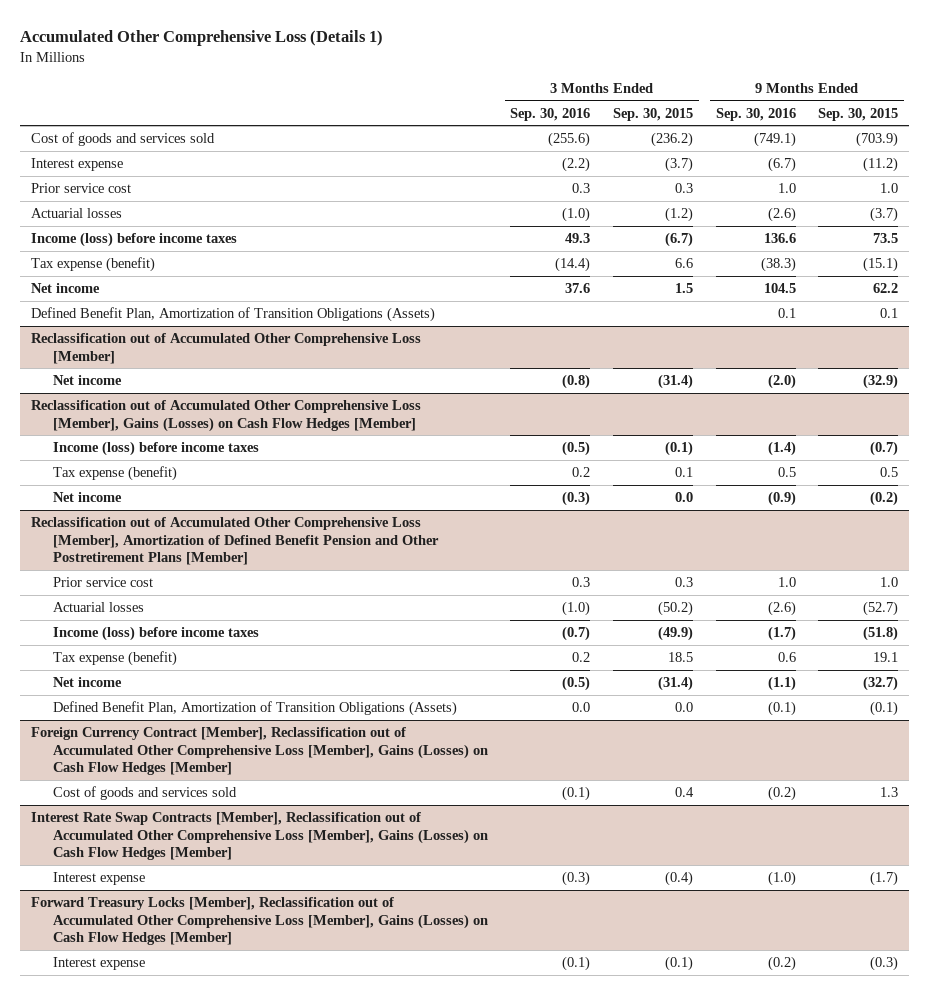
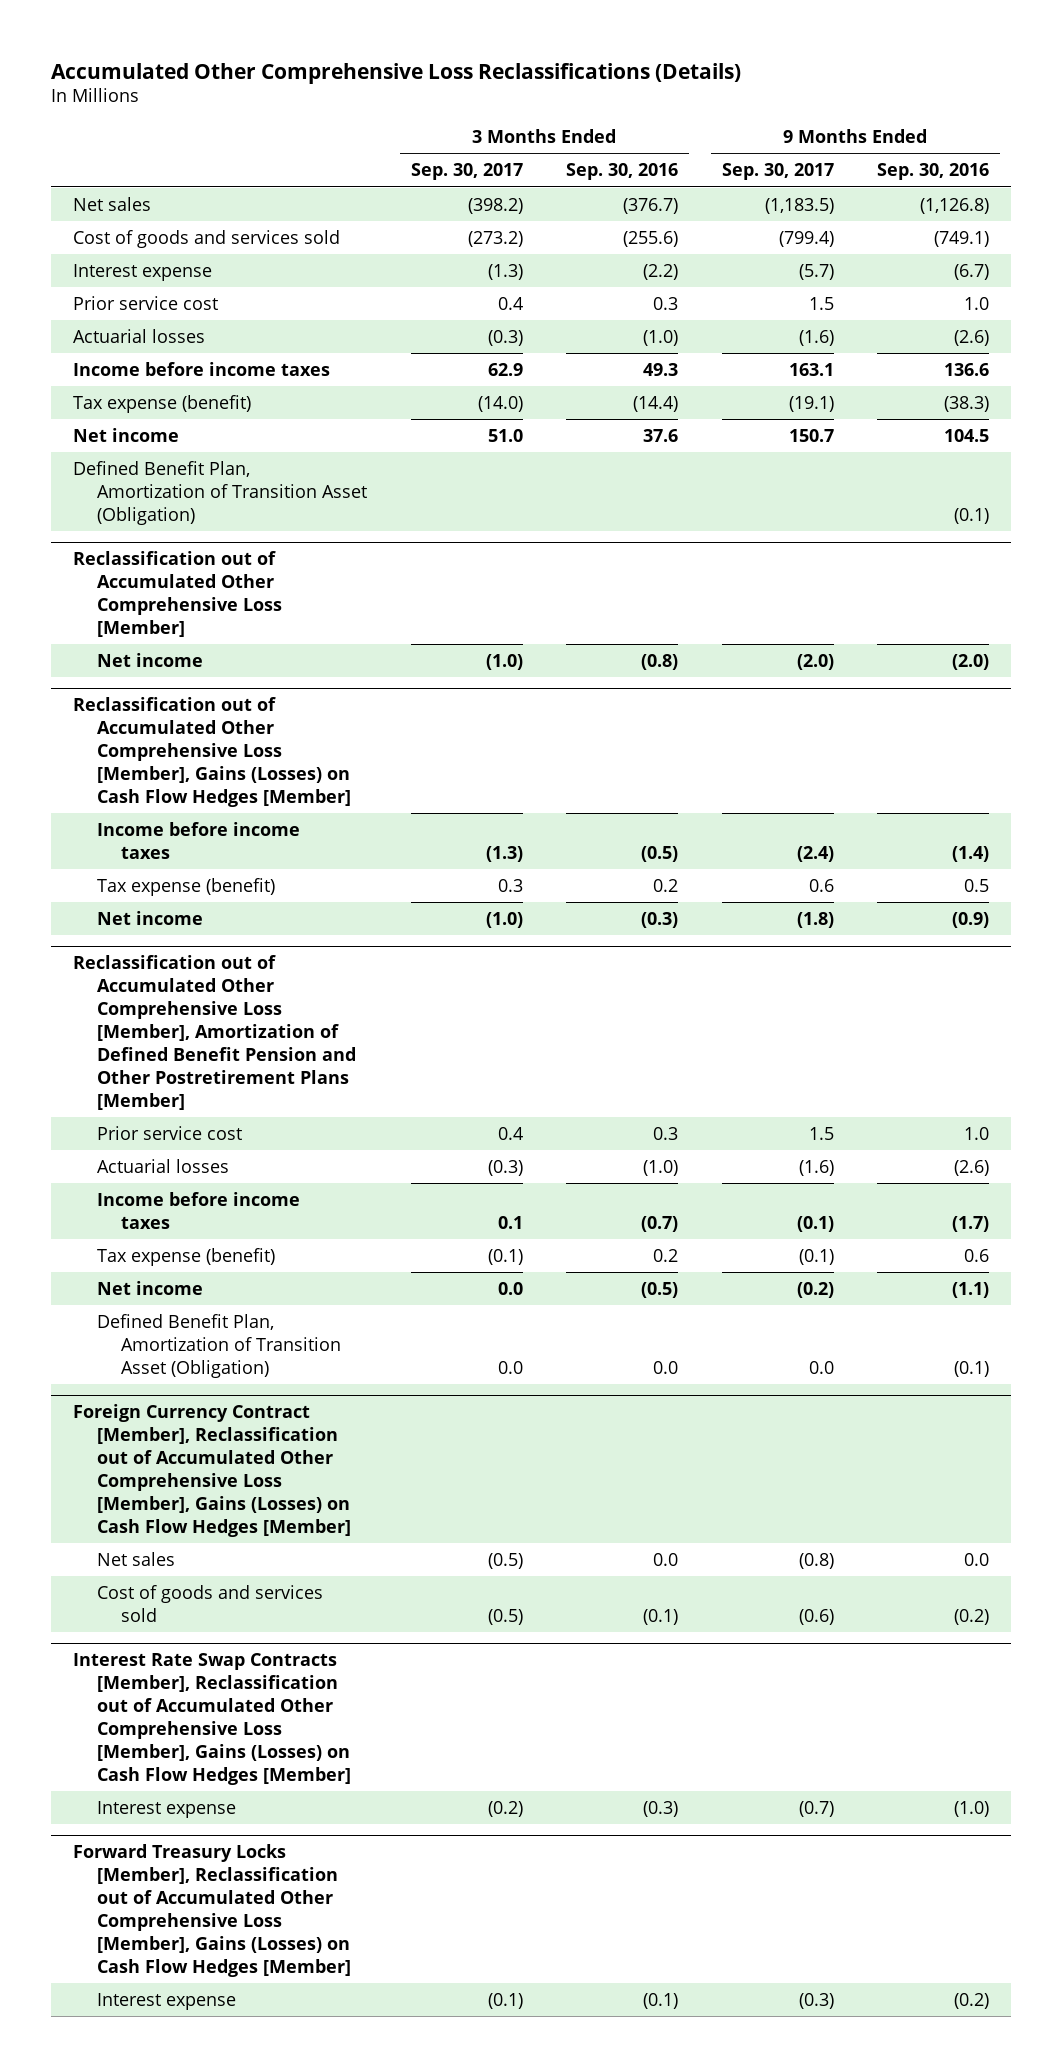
- Accumulated Other Comprehensive Loss (Details 1)
+ Accumulated Other Comprehensive Loss Reclassifications (Details)
- | 3 Months Ended Sep. 30, 2016 | 3 Months Ended Sep. 30, 2015 | 9 Months Ended Sep. 30, 2016 | 9 Months Ended Sep. 30, 2015
+ | 3 Months Ended Sep. 30, 2017 | 3 Months Ended Sep. 30, 2016 | 9 Months Ended Sep. 30, 2017 | 9 Months Ended Sep. 30, 2016
+ Net sales | (398.2) | (376.7) | (1,183.5) | (1,126.8)
- Income (loss) before income taxes | 49.3 | (6.7) | 136.6 | 73.5
+ Income before income taxes | 62.9 | 49.3 | 163.1 | 136.6
- Defined Benefit Plan, Amortization of Transition Obligations (Assets) | | | 0.1 | 0.1
+ Defined Benefit Plan, Amortization of Transition Asset (Obligation) | | | | (0.1)
@ Reclassification out of Accumulated Other Comprehensive Loss [Member], Gains (Losses) on Cash Flow Hedges [Member]
- Income (loss) before income taxes | (0.5) | (0.1) | (1.4) | (0.7)
+ Income before income taxes | (1.3) | (0.5) | (2.4) | (1.4)
@ Reclassification out of Accumulated Other Comprehensive Loss [Member], Amortization of Defined Benefit Pension and Other Postretirement Plans [Member]
- Income (loss) before income taxes | (0.7) | (49.9) | (1.7) | (51.8)
+ Income before income taxes | 0.1 | (0.7) | (0.1) | (1.7)
- Defined Benefit Plan, Amortization of Transition Obligations (Assets) | 0.0 | 0.0 | (0.1) | (0.1)
+ Defined Benefit Plan, Amortization of Transition Asset (Obligation) | 0.0 | 0.0 | 0.0 | (0.1)
@ Foreign Currency Contract [Member], Reclassification out of Accumulated Other Comprehensive Loss [Member], Gains (Losses) on Cash Flow Hedges [Member]
+ Net sales | (0.5) | 0.0 | (0.8) | 0.0

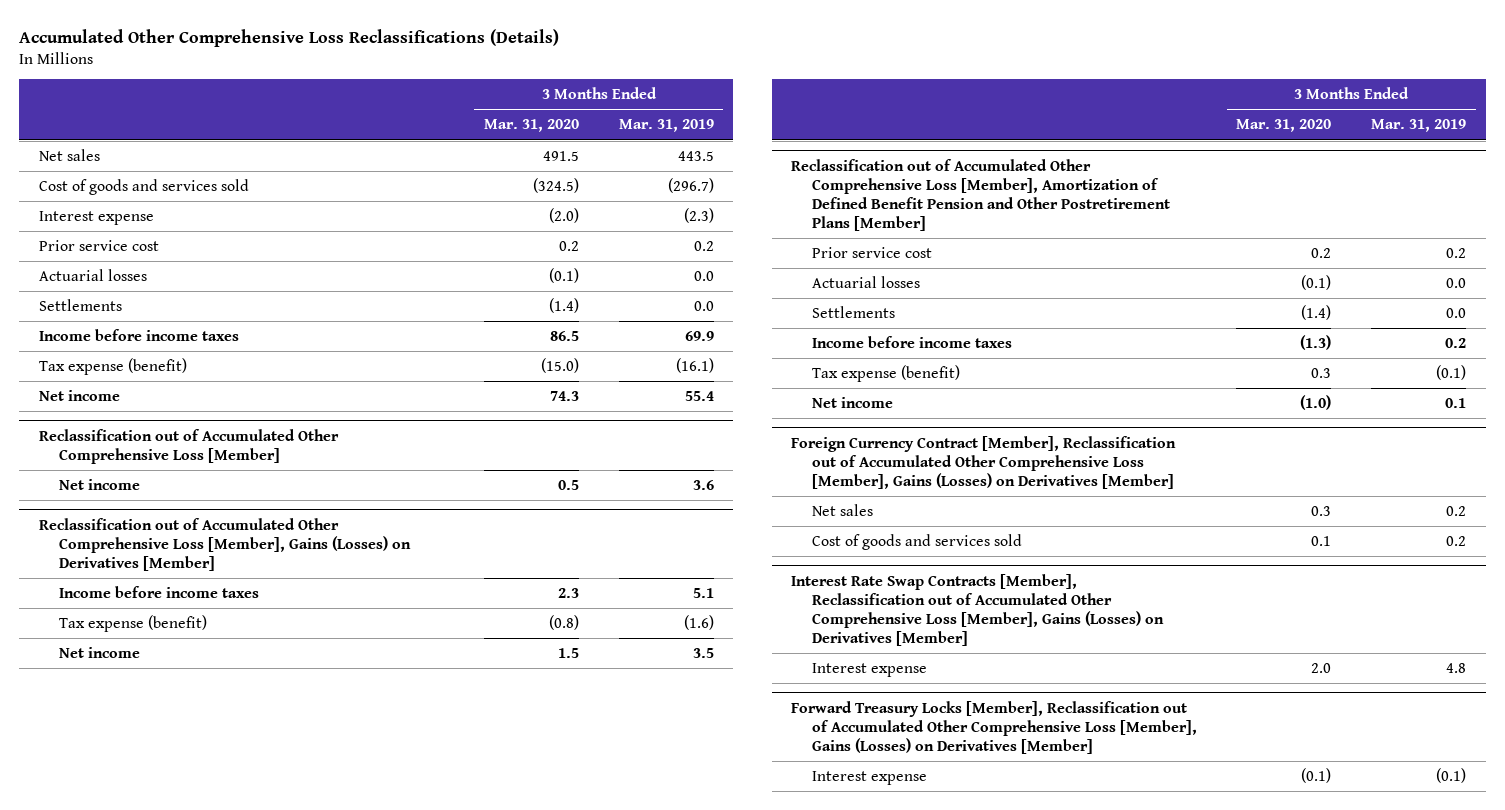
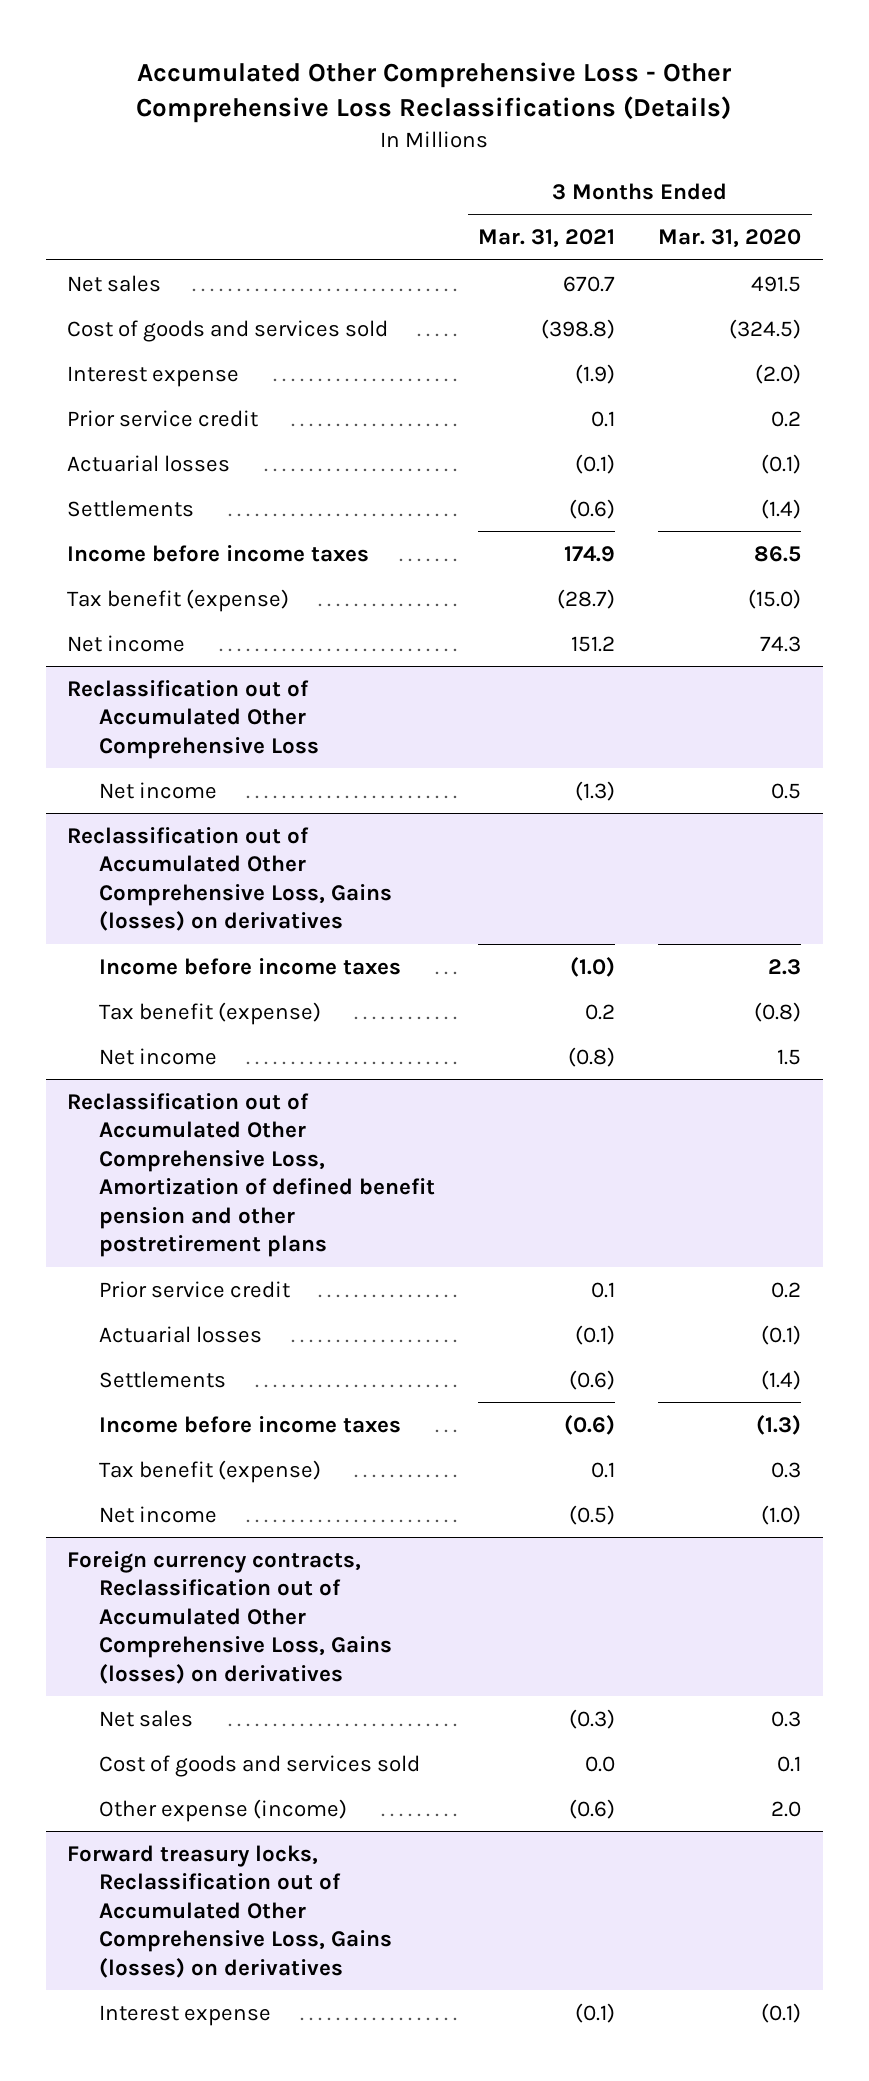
- Accumulated Other Comprehensive Loss Reclassifications (Details)
+ Accumulated Other Comprehensive Loss - Other Comprehensive Loss Reclassifications (Details)
- | 3 Months Ended Mar. 31, 2020 | 3 Months Ended Mar. 31, 2019
+ | 3 Months Ended Mar. 31, 2021 | 3 Months Ended Mar. 31, 2020
- Prior service cost | 0.2 | 0.2
+ Prior service credit | 0.1 | 0.2
- Tax expense (benefit) | (15.0) | (16.1)
+ Tax benefit (expense) | (28.7) | (15.0)
- Reclassification out of Accumulated Other Comprehensive Loss [Member]
+ Reclassification out of Accumulated Other Comprehensive Loss
- Reclassification out of Accumulated Other Comprehensive Loss [Member], Gains (Losses) on Derivatives [Member]
+ Reclassification out of Accumulated Other Comprehensive Loss, Gains (losses) on derivatives
- Tax expense (benefit) | (0.8) | (1.6)
+ Tax benefit (expense) | 0.2 | (0.8)
- Reclassification out of Accumulated Other Comprehensive Loss [Member], Amortization of Defined Benefit Pension and Other Postretirement Plans [Member]
- Prior service cost | 0.2 | 0.2
+ Reclassification out of Accumulated Other Comprehensive Loss, Amortization of defined benefit pension and other postretirement plans
+ Prior service credit | 0.1 | 0.2
- Tax expense (benefit) | 0.3 | (0.1)
+ Tax benefit (expense) | 0.1 | 0.3
- Foreign Currency Contract [Member], Reclassification out of Accumulated Other Comprehensive Loss [Member], Gains (Losses) on Derivatives [Member]
+ Foreign currency contracts, Reclassification out of Accumulated Other Comprehensive Loss, Gains (losses) on derivatives
- Interest Rate Swap Contracts [Member], Reclassification out of Accumulated Other Comprehensive Loss [Member], Gains (Losses) on Derivatives [Member]
- Interest expense | 2.0 | 4.8
- Forward Treasury Locks [Member], Reclassification out of Accumulated Other Comprehensive Loss [Member], Gains (Losses) on Derivatives [Member]
+ Other expense (income) | (0.6) | 2.0
+ Forward treasury locks, Reclassification out of Accumulated Other Comprehensive Loss, Gains (losses) on derivatives

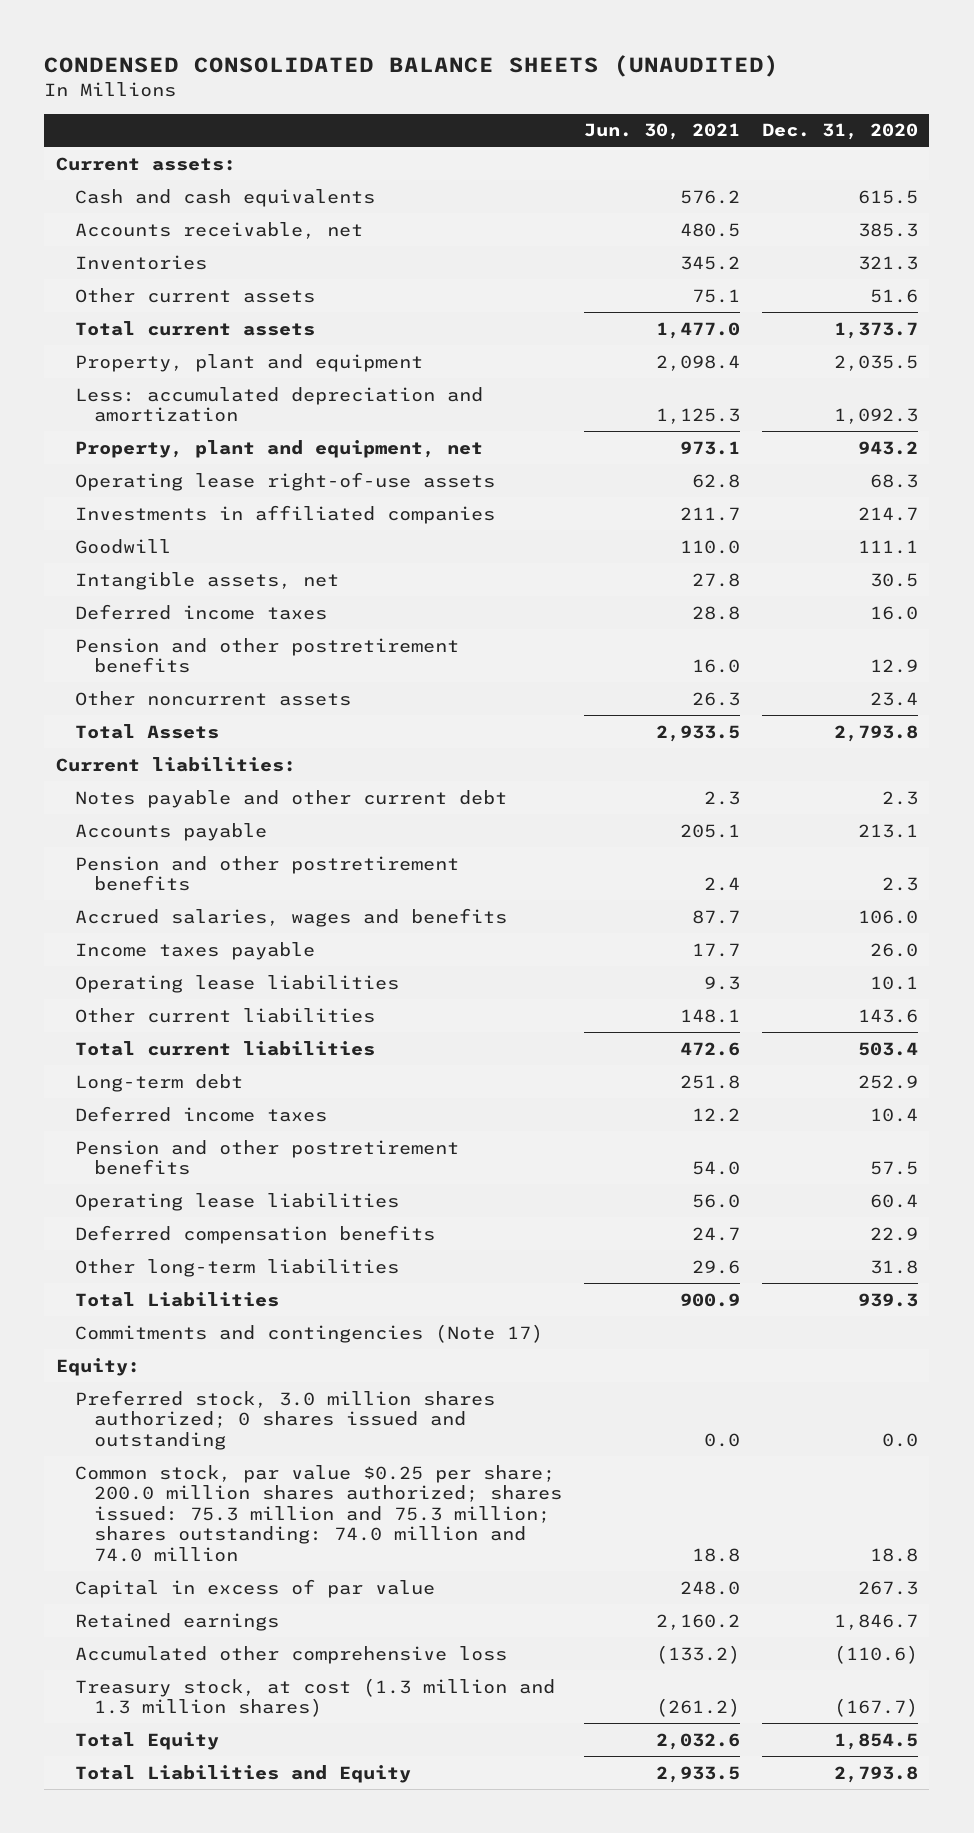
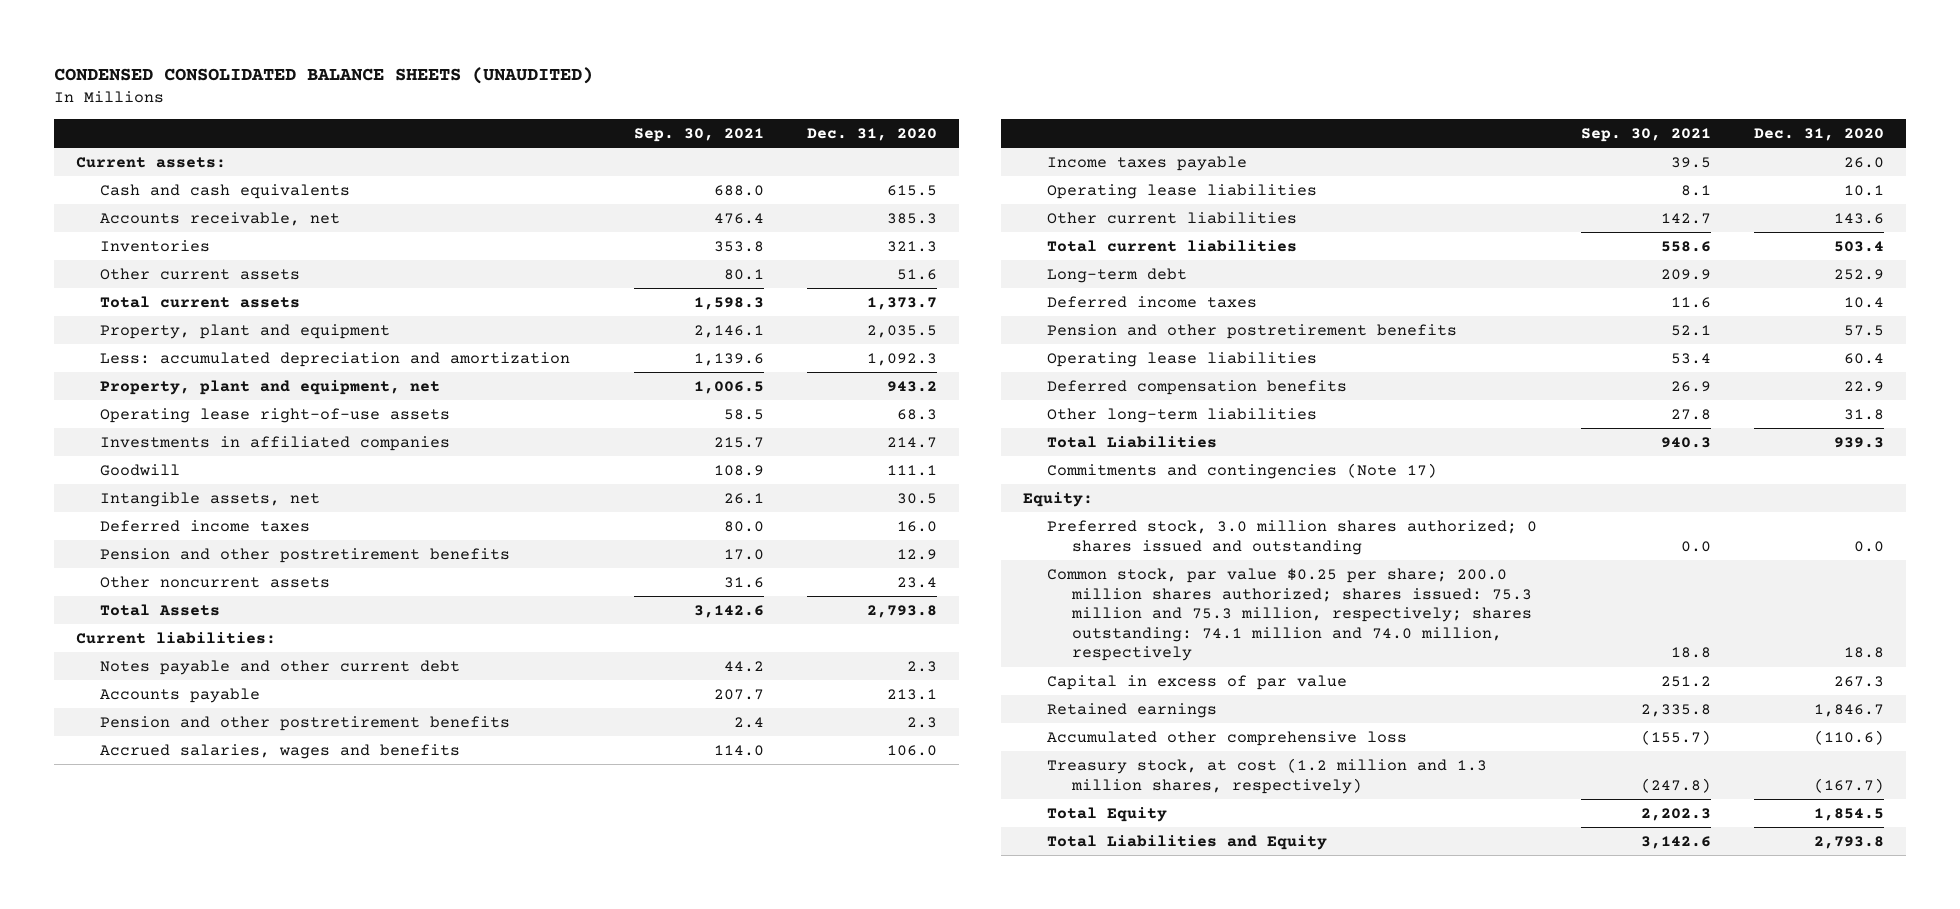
- | Jun. 30, 2021 | Dec. 31, 2020
+ | Sep. 30, 2021 | Dec. 31, 2020
- Common stock, par value $0.25 per share; 200.0 million shares authorized; shares issued: 75.3 million and 75.3 million; shares outstanding: 74.0 million and 74.0 million | 18.8 | 18.8
+ Common stock, par value $0.25 per share; 200.0 million shares authorized; shares issued: 75.3 million and 75.3 million, respectively; shares outstanding: 74.1 million and 74.0 million, respectively | 18.8 | 18.8
- Treasury stock, at cost (1.3 million and 1.3 million shares) | (261.2) | (167.7)
+ Treasury stock, at cost (1.2 million and 1.3 million shares, respectively) | (247.8) | (167.7)

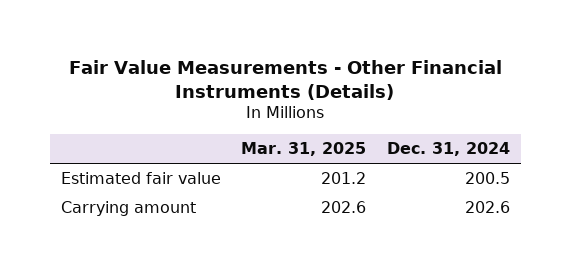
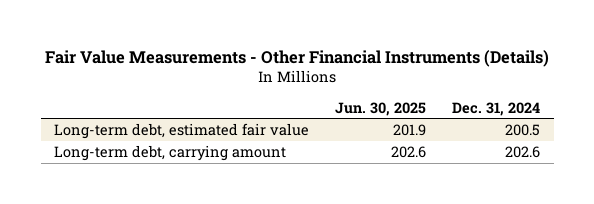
- | Mar. 31, 2025 | Dec. 31, 2024
+ | Jun. 30, 2025 | Dec. 31, 2024
- Estimated fair value | 201.2 | 200.5
- Carrying amount | 202.6 | 202.6
+ Long-term debt, estimated fair value | 201.9 | 200.5
+ Long-term debt, carrying amount | 202.6 | 202.6

